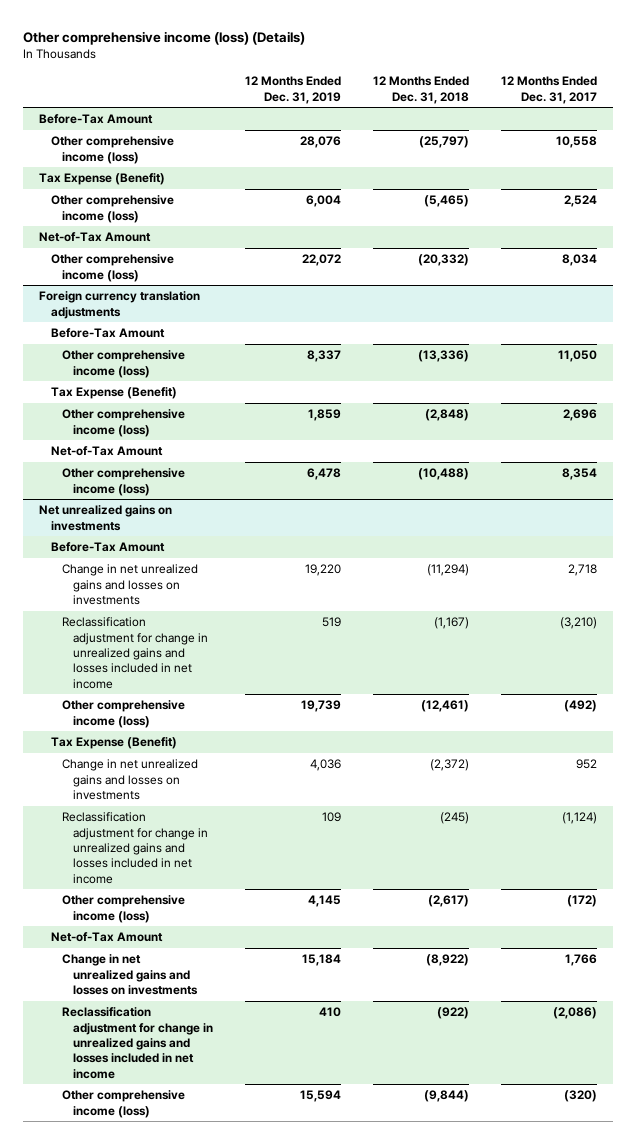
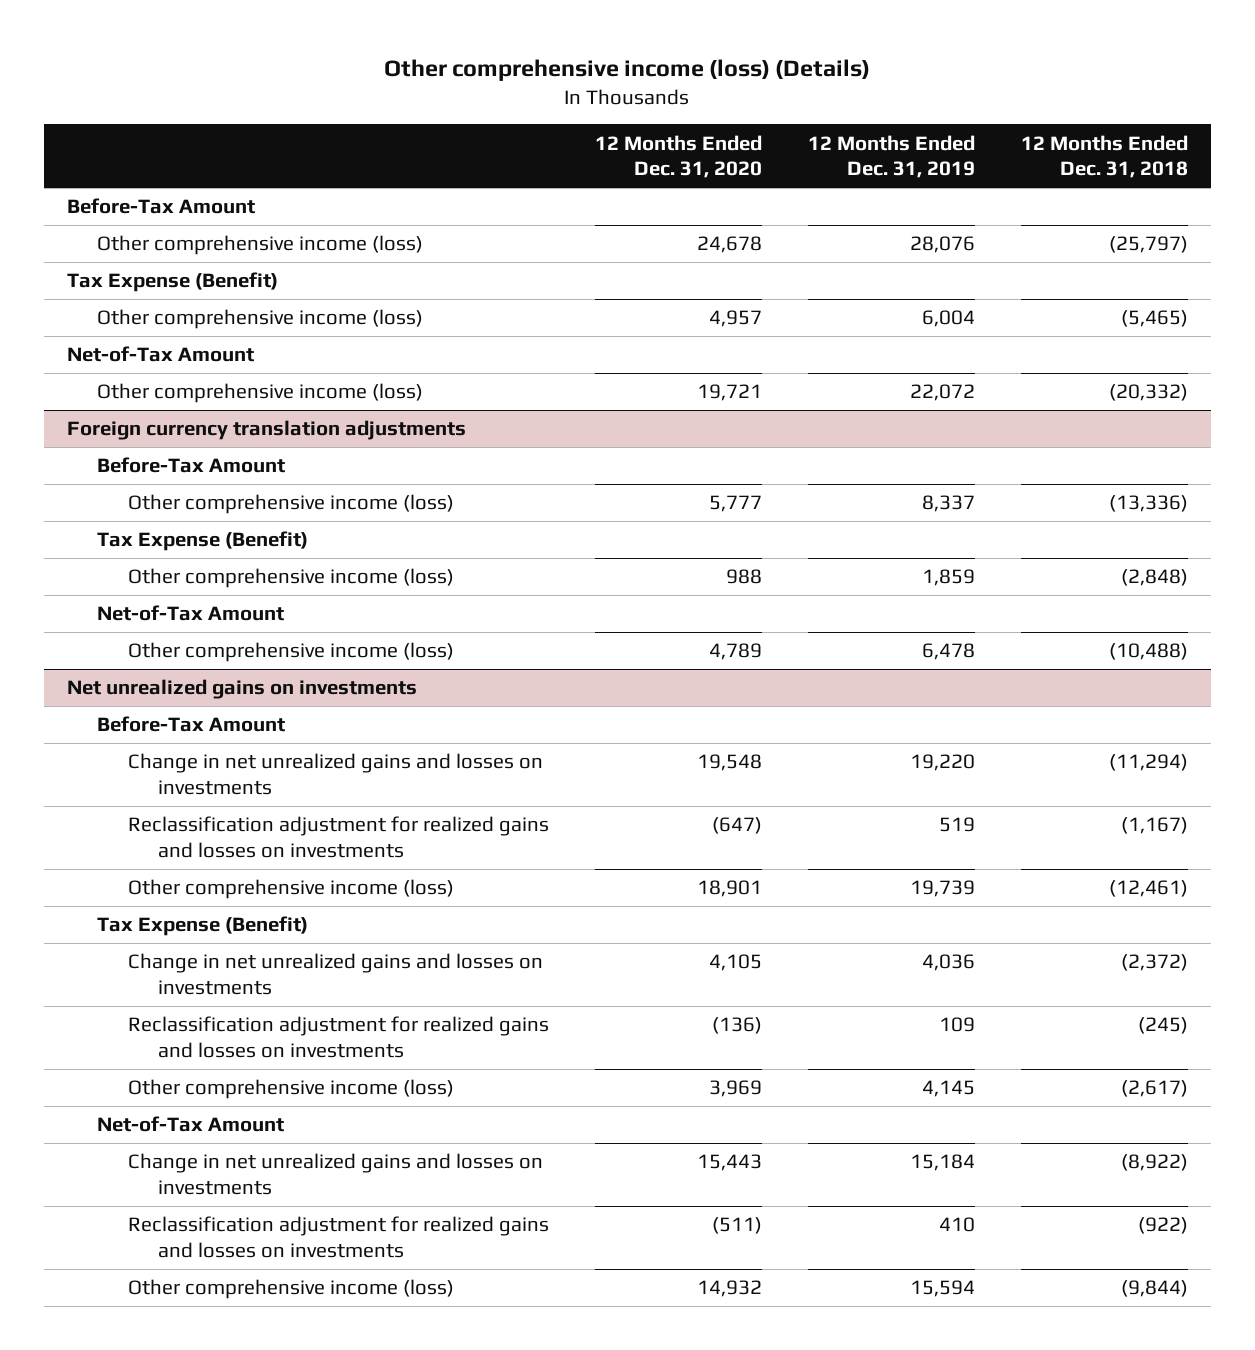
- | 12 Months Ended Dec. 31, 2019 | 12 Months Ended Dec. 31, 2018 | 12 Months Ended Dec. 31, 2017
+ | 12 Months Ended Dec. 31, 2020 | 12 Months Ended Dec. 31, 2019 | 12 Months Ended Dec. 31, 2018
@ Net unrealized gains on investments
- Reclassification adjustment for change in unrealized gains and losses included in net income | 519 | (1,167) | (3,210)
+ Reclassification adjustment for realized gains and losses on investments | (647) | 519 | (1,167)
- Reclassification adjustment for change in unrealized gains and losses included in net income | 109 | (245) | (1,124)
+ Reclassification adjustment for realized gains and losses on investments | (136) | 109 | (245)
- Reclassification adjustment for change in unrealized gains and losses included in net income | 410 | (922) | (2,086)
+ Reclassification adjustment for realized gains and losses on investments | (511) | 410 | (922)

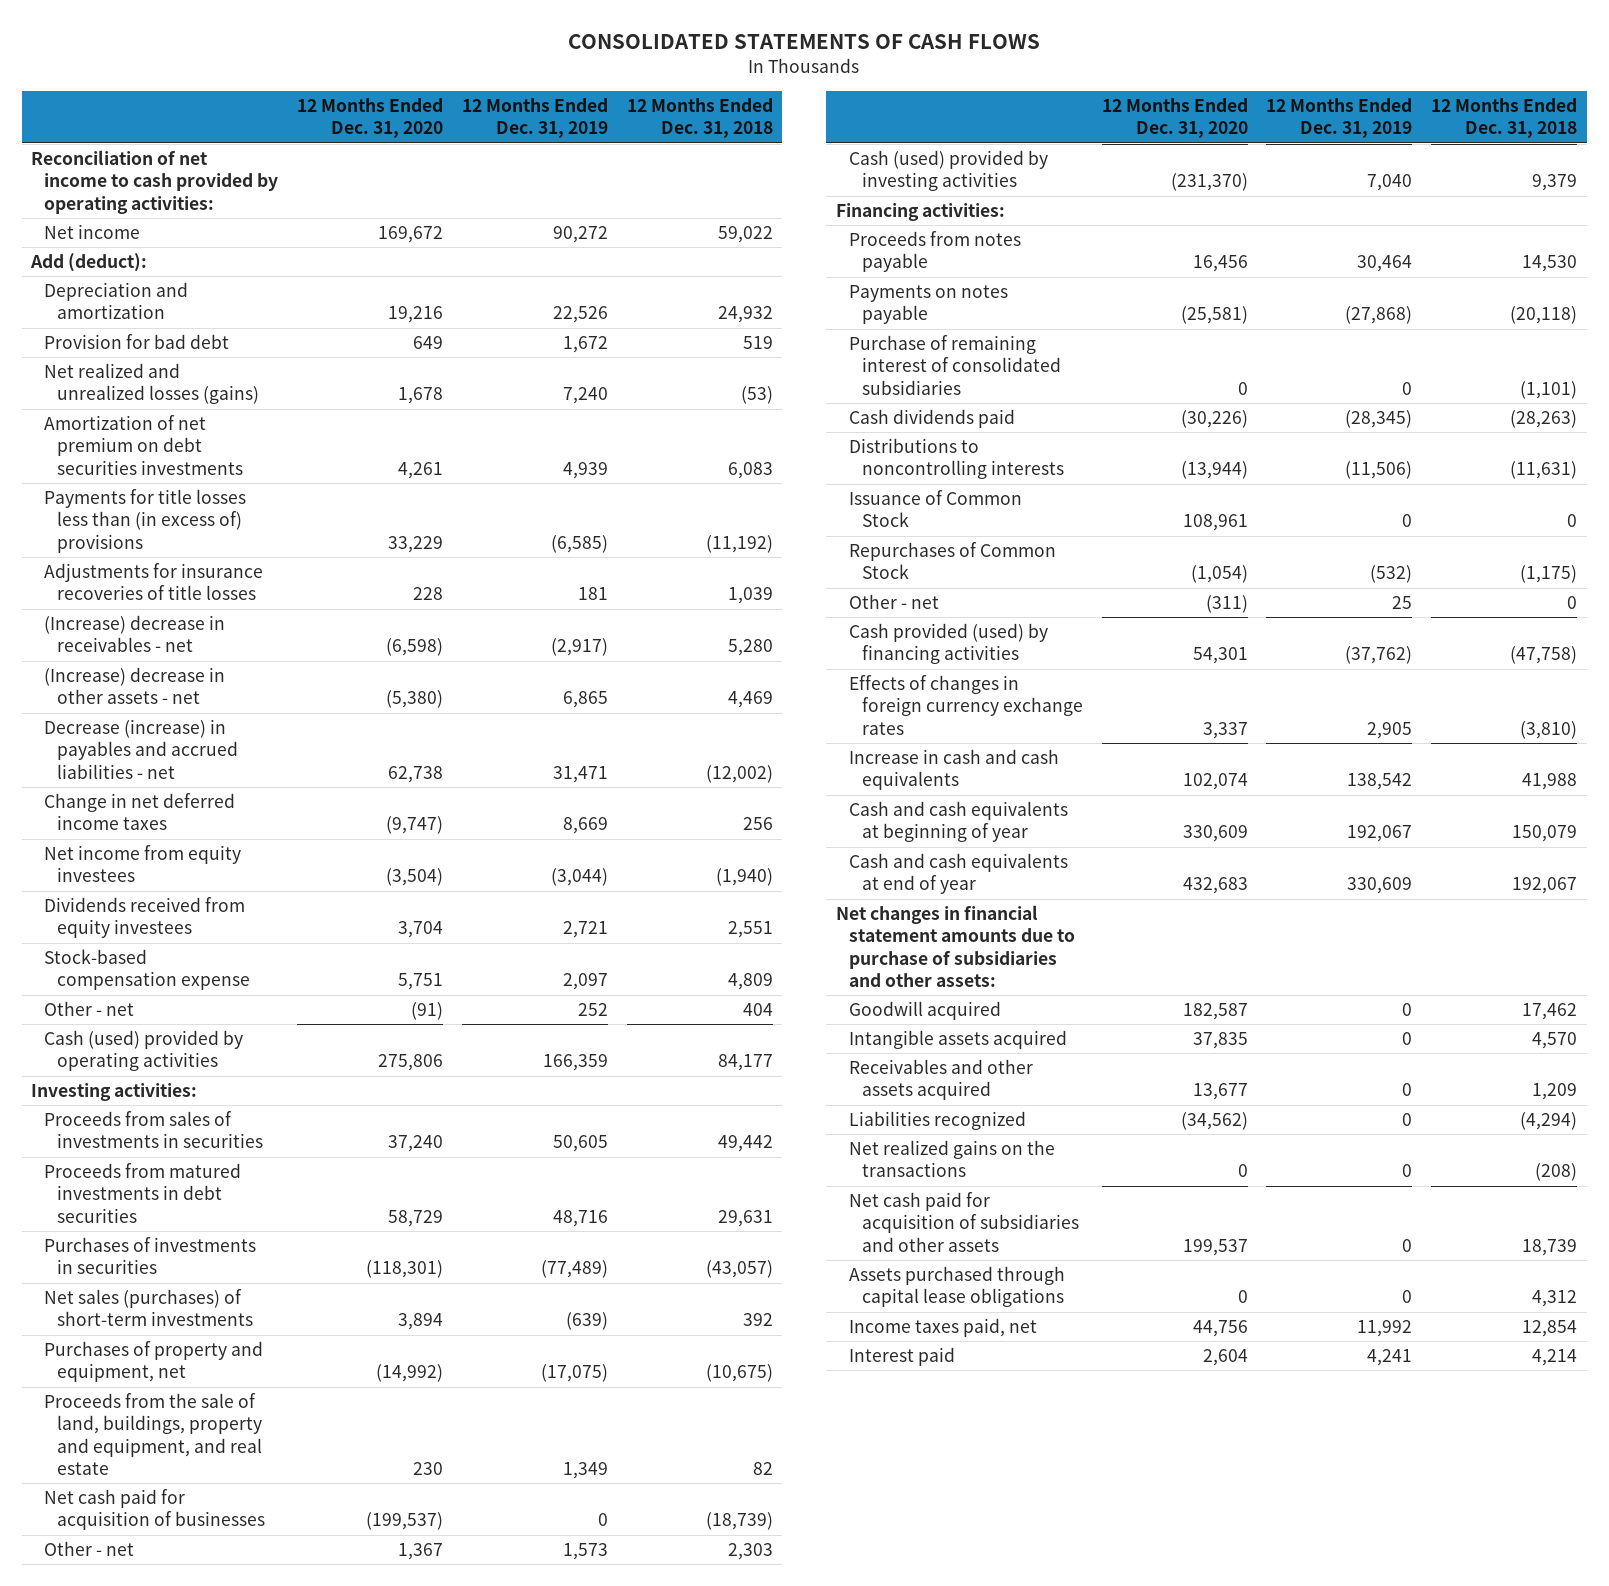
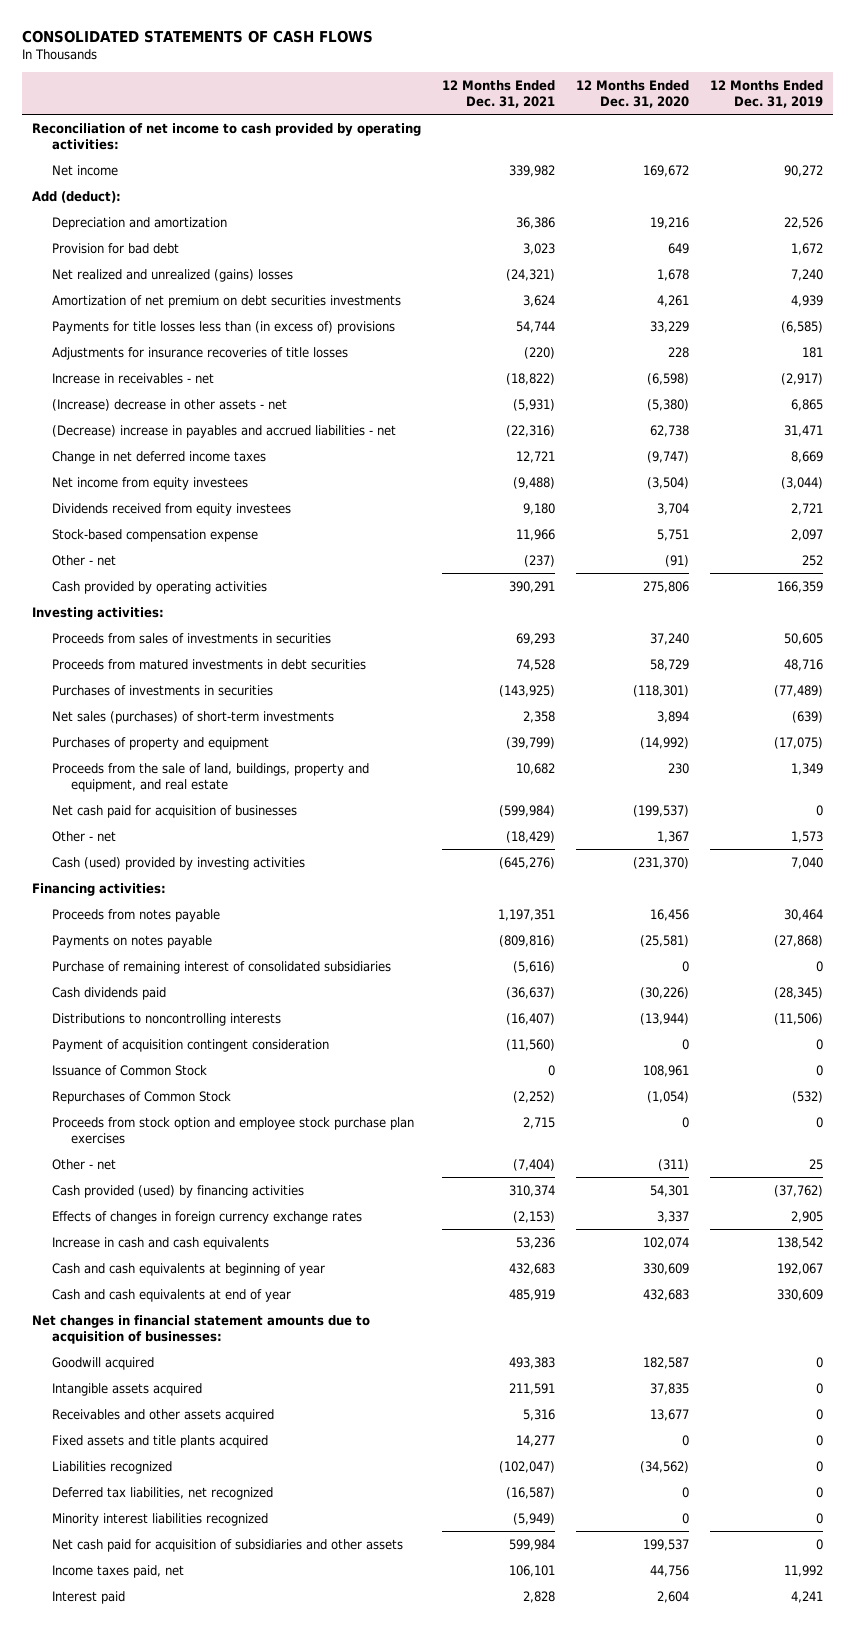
- | 12 Months Ended Dec. 31, 2020 | 12 Months Ended Dec. 31, 2019 | 12 Months Ended Dec. 31, 2018
+ | 12 Months Ended Dec. 31, 2021 | 12 Months Ended Dec. 31, 2020 | 12 Months Ended Dec. 31, 2019
- Net realized and unrealized losses (gains) | 1,678 | 7,240 | (53)
+ Net realized and unrealized (gains) losses | (24,321) | 1,678 | 7,240
- (Increase) decrease in receivables - net | (6,598) | (2,917) | 5,280
+ Increase in receivables - net | (18,822) | (6,598) | (2,917)
- Decrease (increase) in payables and accrued liabilities - net | 62,738 | 31,471 | (12,002)
+ (Decrease) increase in payables and accrued liabilities - net | (22,316) | 62,738 | 31,471
- Cash (used) provided by operating activities | 275,806 | 166,359 | 84,177
+ Cash provided by operating activities | 390,291 | 275,806 | 166,359
- Purchases of property and equipment, net | (14,992) | (17,075) | (10,675)
+ Purchases of property and equipment | (39,799) | (14,992) | (17,075)
+ Payment of acquisition contingent consideration | (11,560) | 0 | 0
+ Proceeds from stock option and employee stock purchase plan exercises | 2,715 | 0 | 0
- Net changes in financial statement amounts due to purchase of subsidiaries and other assets:
+ Net changes in financial statement amounts due to acquisition of businesses:
+ Fixed assets and title plants acquired | 14,277 | 0 | 0
- Net realized gains on the transactions | 0 | 0 | (208)
+ Deferred tax liabilities, net recognized | (16,587) | 0 | 0
+ Minority interest liabilities recognized | (5,949) | 0 | 0
- Assets purchased through capital lease obligations | 0 | 0 | 4,312

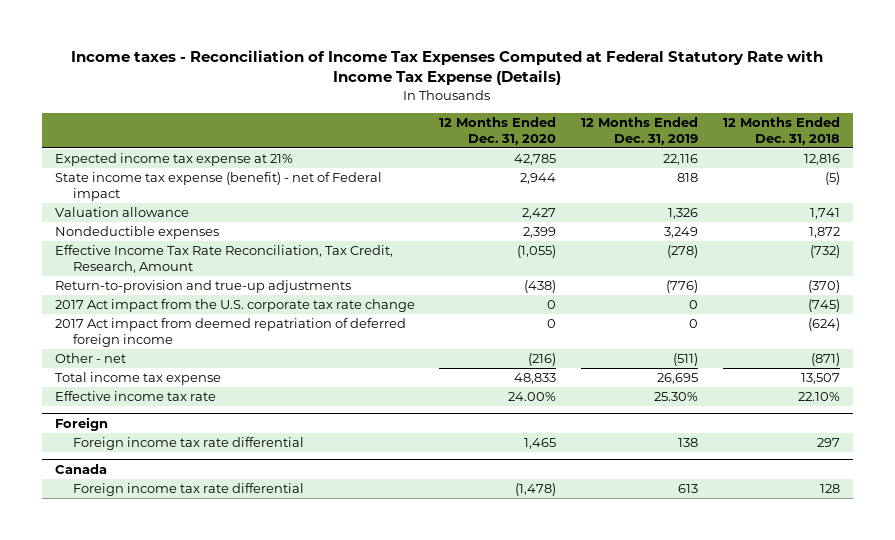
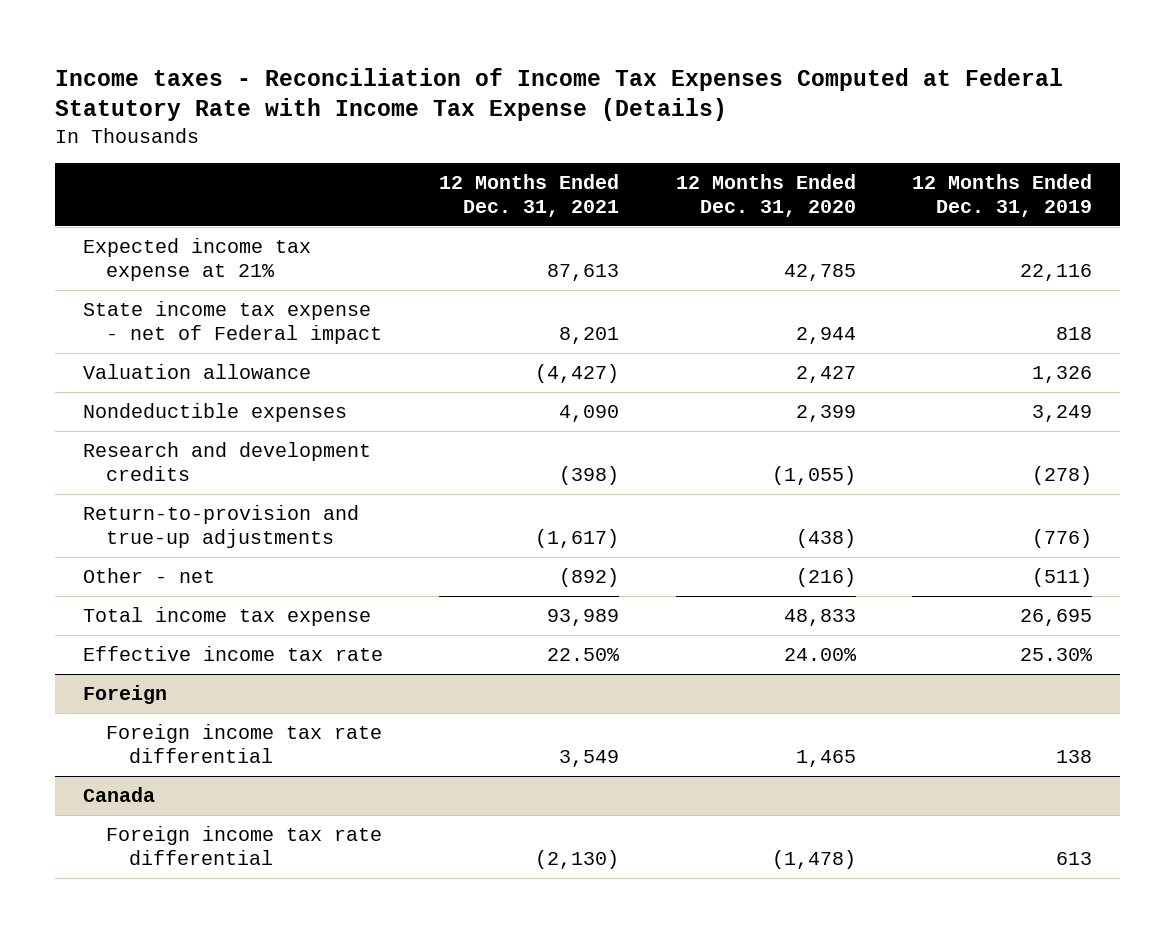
- | 12 Months Ended Dec. 31, 2020 | 12 Months Ended Dec. 31, 2019 | 12 Months Ended Dec. 31, 2018
+ | 12 Months Ended Dec. 31, 2021 | 12 Months Ended Dec. 31, 2020 | 12 Months Ended Dec. 31, 2019
- State income tax expense (benefit) - net of Federal impact | 2,944 | 818 | (5)
+ State income tax expense - net of Federal impact | 8,201 | 2,944 | 818
- Effective Income Tax Rate Reconciliation, Tax Credit, Research, Amount | (1,055) | (278) | (732)
+ Research and development credits | (398) | (1,055) | (278)
- 2017 Act impact from the U.S. corporate tax rate change | 0 | 0 | (745)
- 2017 Act impact from deemed repatriation of deferred foreign income | 0 | 0 | (624)

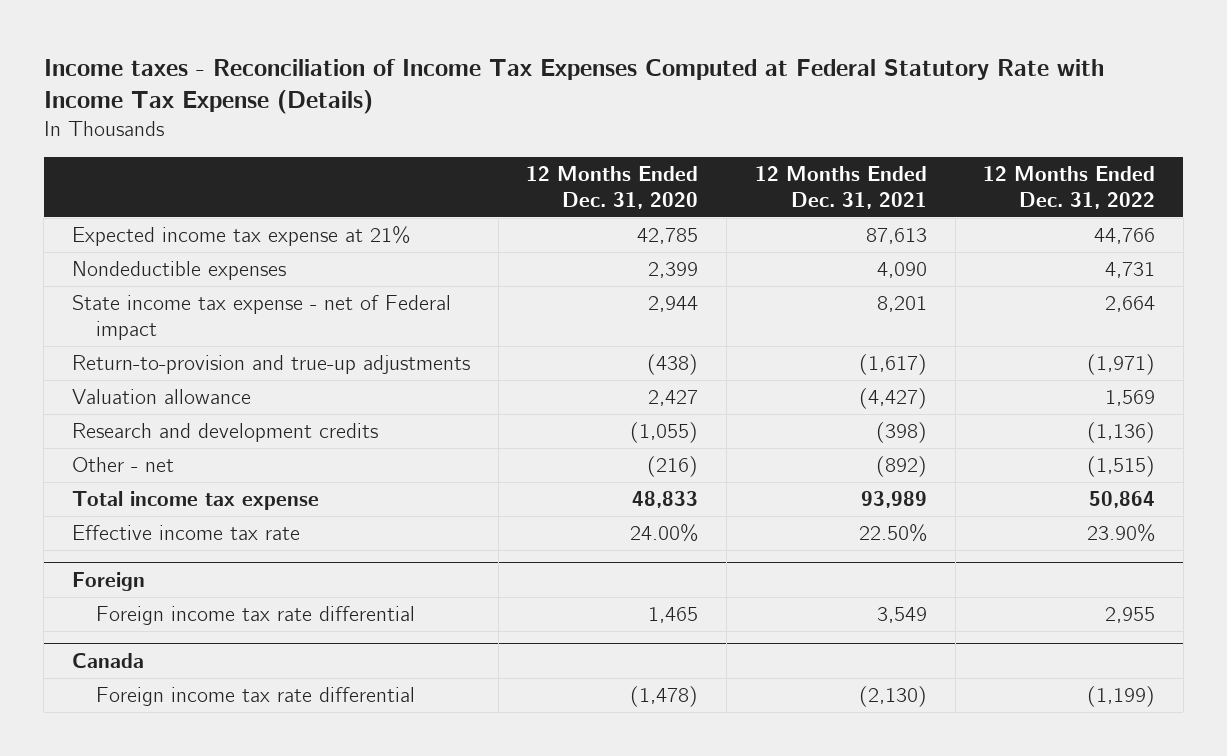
- | 12 Months Ended Dec. 31, 2021 | 12 Months Ended Dec. 31, 2020 | 12 Months Ended Dec. 31, 2019
+ | 12 Months Ended Dec. 31, 2020 | 12 Months Ended Dec. 31, 2021 | 12 Months Ended Dec. 31, 2022
moved up: Nondeductible expenses | 2,399 | 4,090 | 4,731
moved up: Return-to-provision and true-up adjustments | (438) | (1,617) | (1,971)

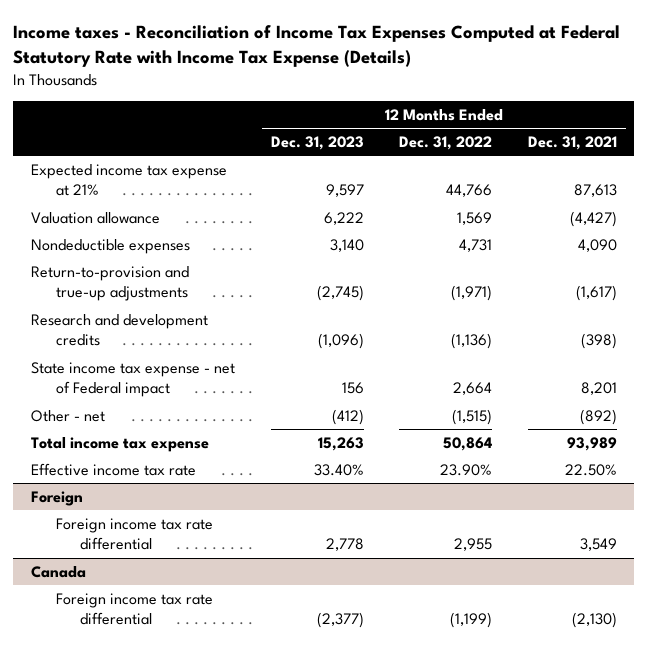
- | 12 Months Ended Dec. 31, 2020 | 12 Months Ended Dec. 31, 2021 | 12 Months Ended Dec. 31, 2022
+ | 12 Months Ended Dec. 31, 2023 | 12 Months Ended Dec. 31, 2022 | 12 Months Ended Dec. 31, 2021
moved up: Valuation allowance | 6,222 | 1,569 | (4,427)
moved down: State income tax expense - net of Federal impact | 156 | 2,664 | 8,201

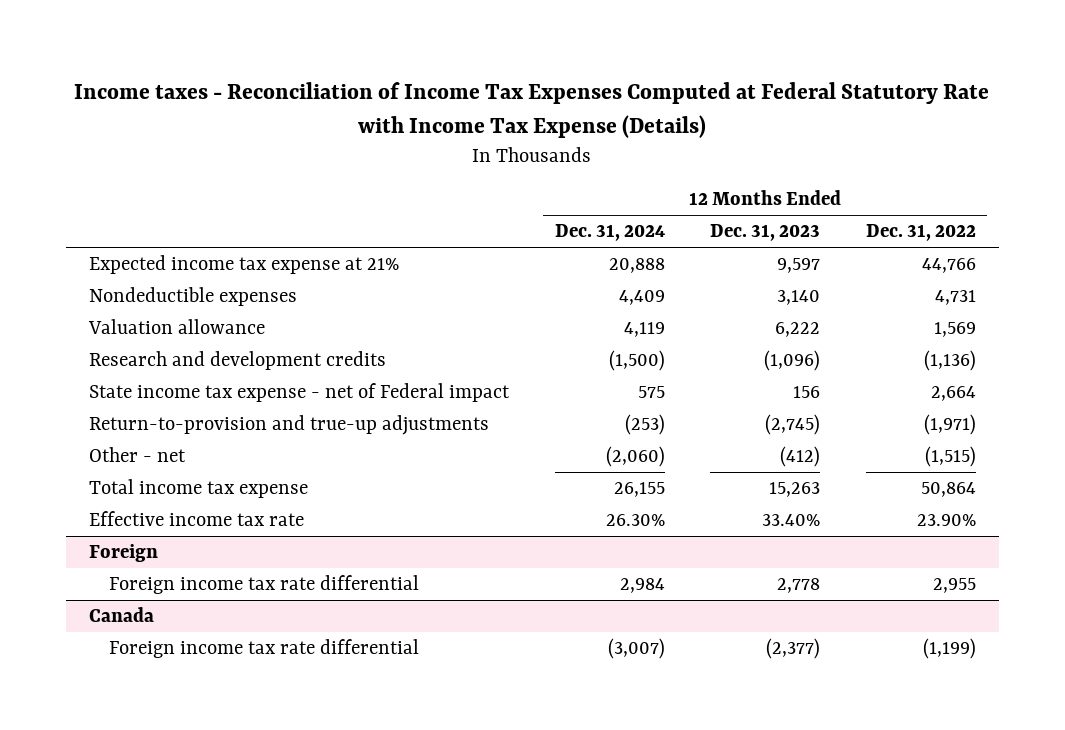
- | 12 Months Ended Dec. 31, 2023 | 12 Months Ended Dec. 31, 2022 | 12 Months Ended Dec. 31, 2021
+ | 12 Months Ended Dec. 31, 2024 | 12 Months Ended Dec. 31, 2023 | 12 Months Ended Dec. 31, 2022
moved down: Valuation allowance | 4,119 | 6,222 | 1,569
moved down: Return-to-provision and true-up adjustments | (253) | (2,745) | (1,971)

